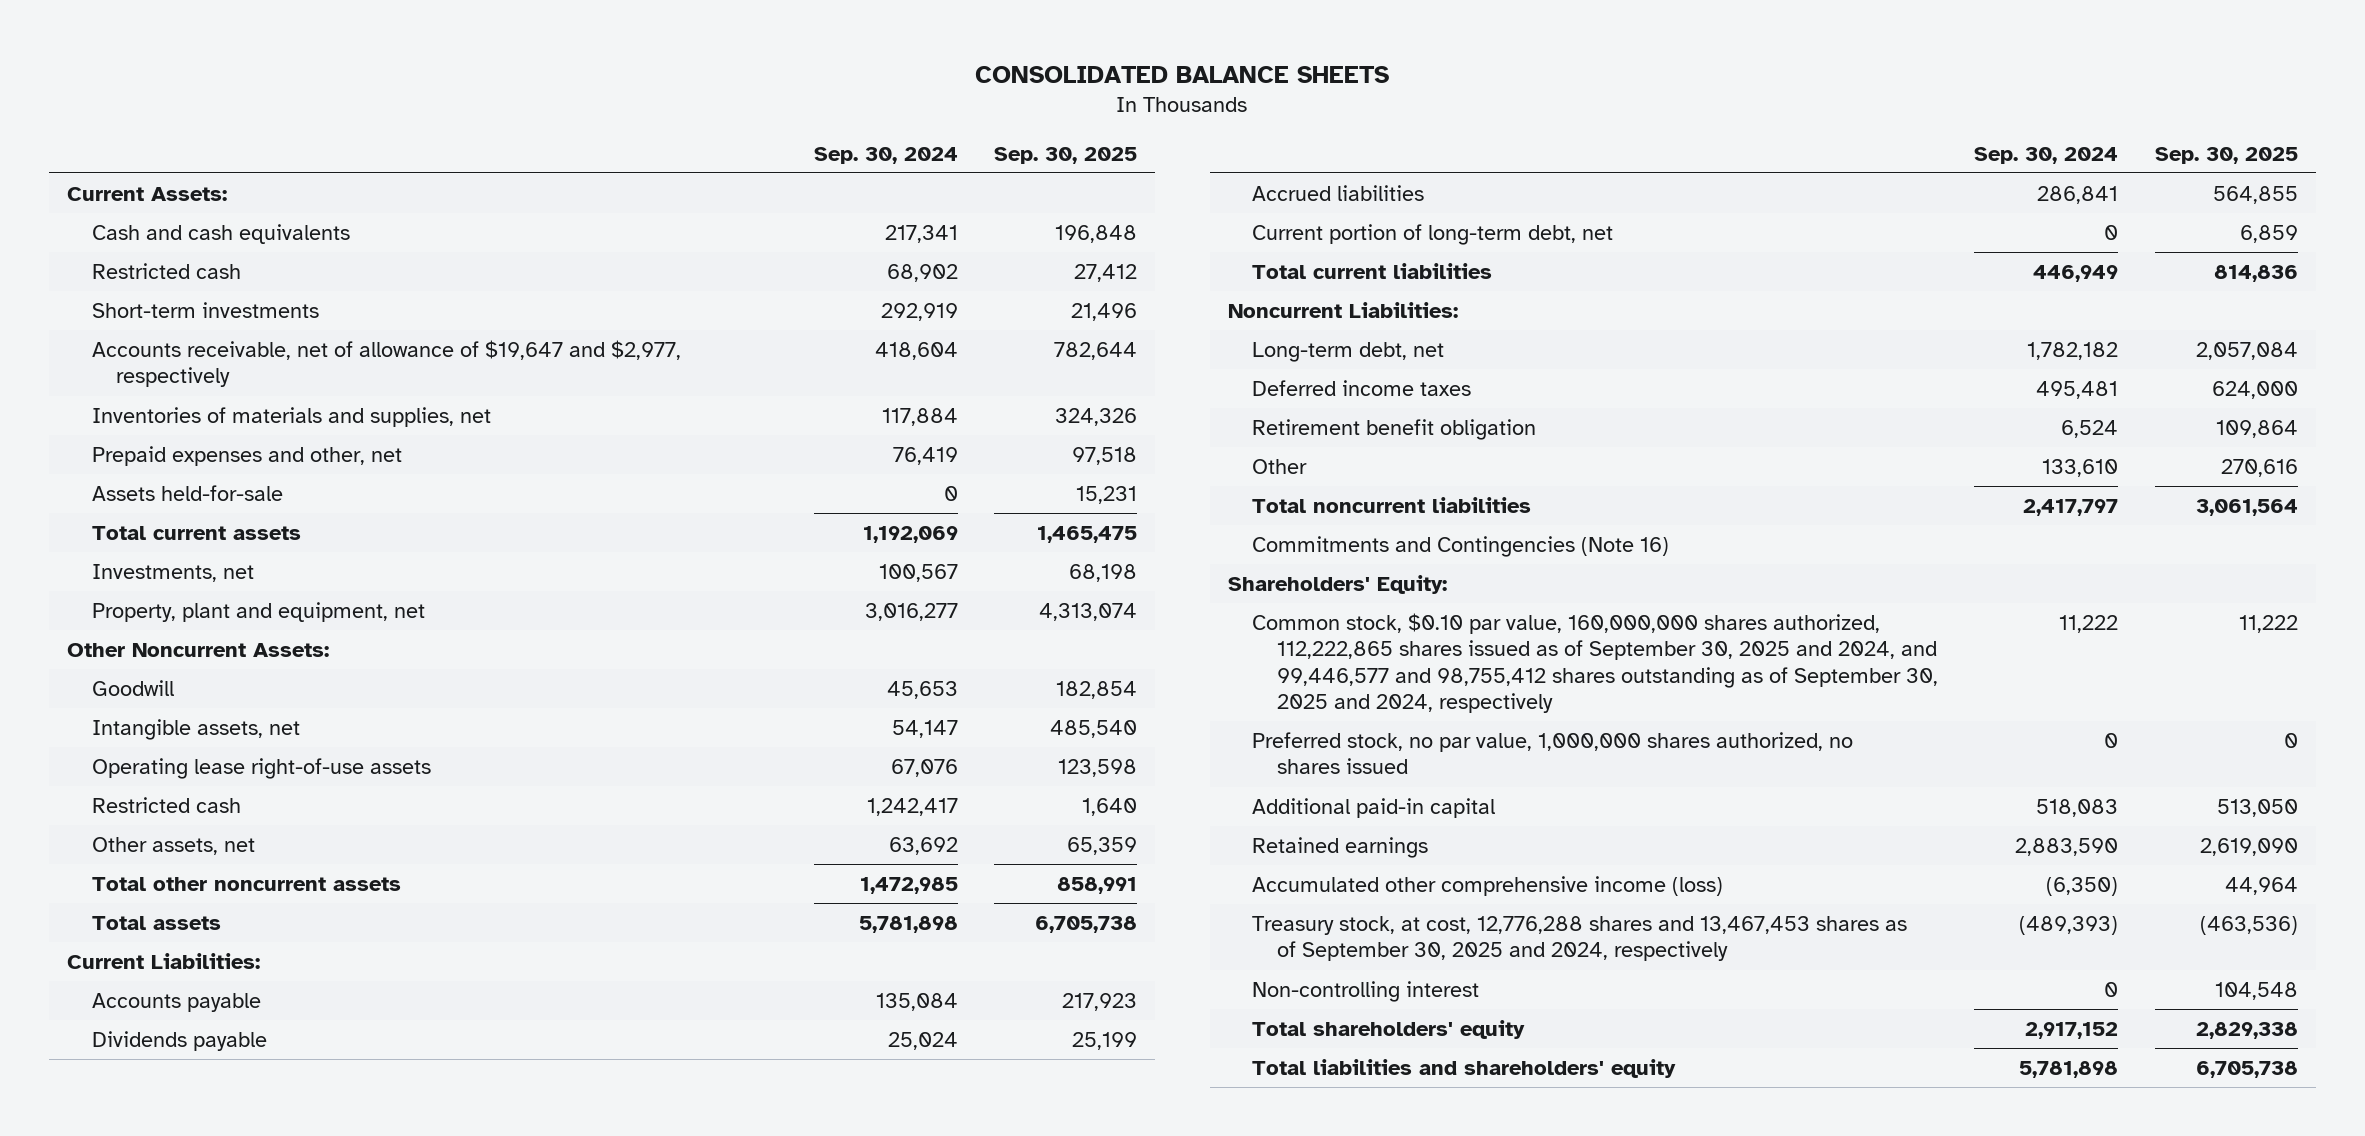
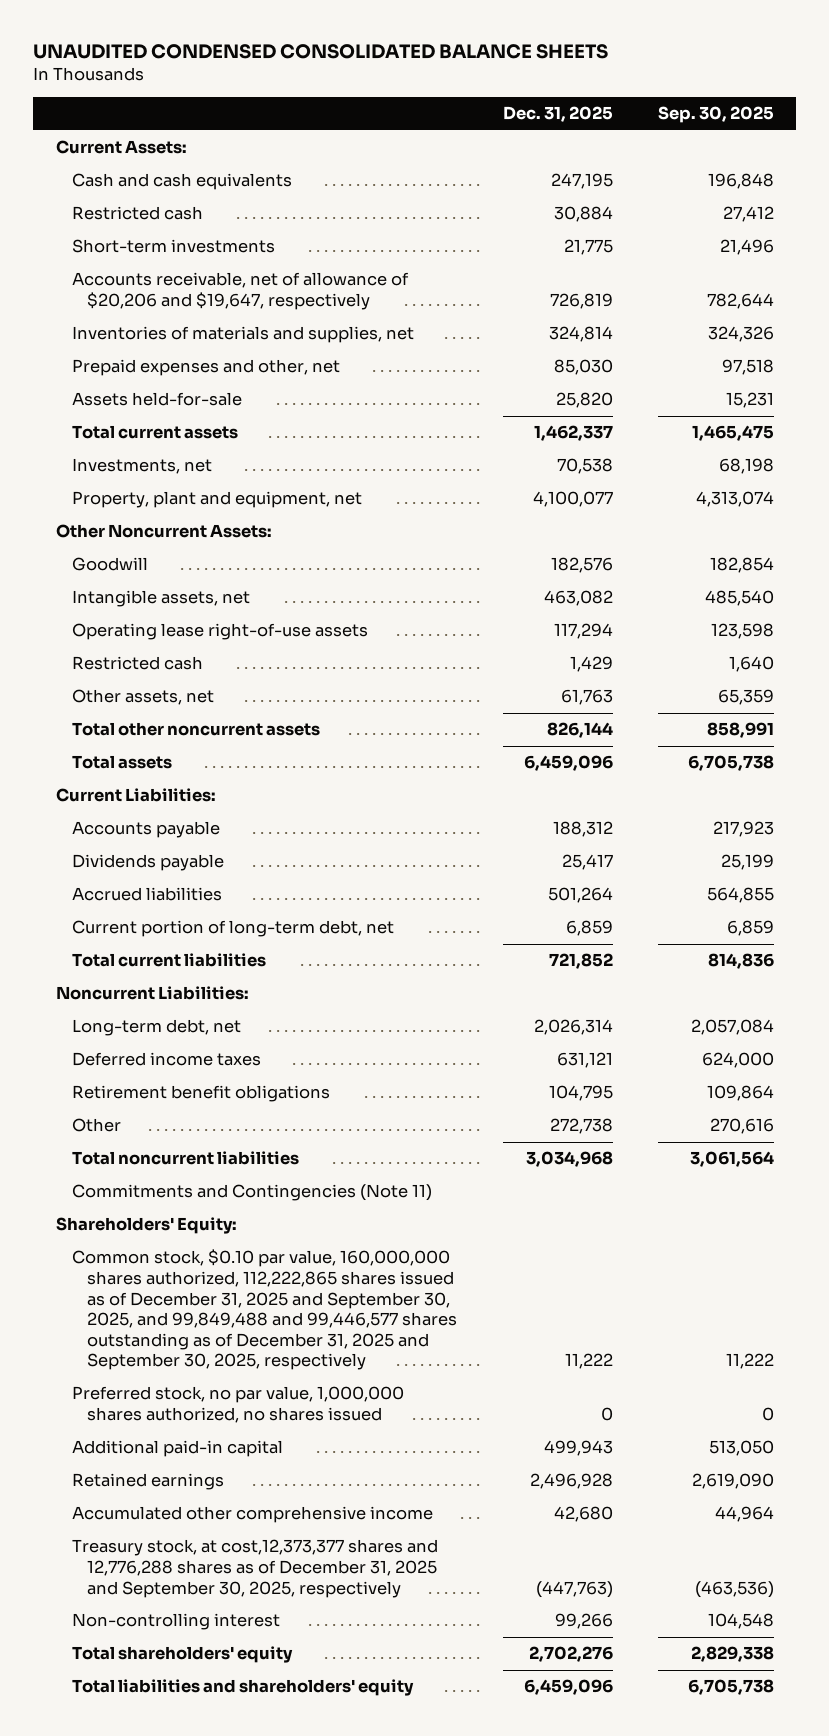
- CONSOLIDATED BALANCE SHEETS
+ UNAUDITED CONDENSED CONSOLIDATED BALANCE SHEETS
- | Sep. 30, 2024 | Sep. 30, 2025
+ | Dec. 31, 2025 | Sep. 30, 2025
- Accounts receivable, net of allowance of $19,647 and $2,977, respectively | 418,604 | 782,644
+ Accounts receivable, net of allowance of $20,206 and $19,647, respectively | 726,819 | 782,644
- Retirement benefit obligation | 6,524 | 109,864
+ Retirement benefit obligations | 104,795 | 109,864
- Commitments and Contingencies (Note 16)
+ Commitments and Contingencies (Note 11)
- Common stock, $0.10 par value, 160,000,000 shares authorized, 112,222,865 shares issued as of September 30, 2025 and 2024, and 99,446,577 and 98,755,412 shares outstanding as of September 30, 2025 and 2024, respectively | 11,222 | 11,222
+ Common stock, $0.10 par value, 160,000,000 shares authorized, 112,222,865 shares issued as of December 31, 2025 and September 30, 2025, and 99,849,488 and 99,446,577 shares outstanding as of December 31, 2025 and September 30, 2025, respectively | 11,222 | 11,222
- Accumulated other comprehensive income (loss) | (6,350) | 44,964
- Treasury stock, at cost, 12,776,288 shares and 13,467,453 shares as of September 30, 2025 and 2024, respectively | (489,393) | (463,536)
+ Accumulated other comprehensive income | 42,680 | 44,964
+ Treasury stock, at cost,12,373,377 shares and 12,776,288 shares as of December 31, 2025 and September 30, 2025, respectively | (447,763) | (463,536)

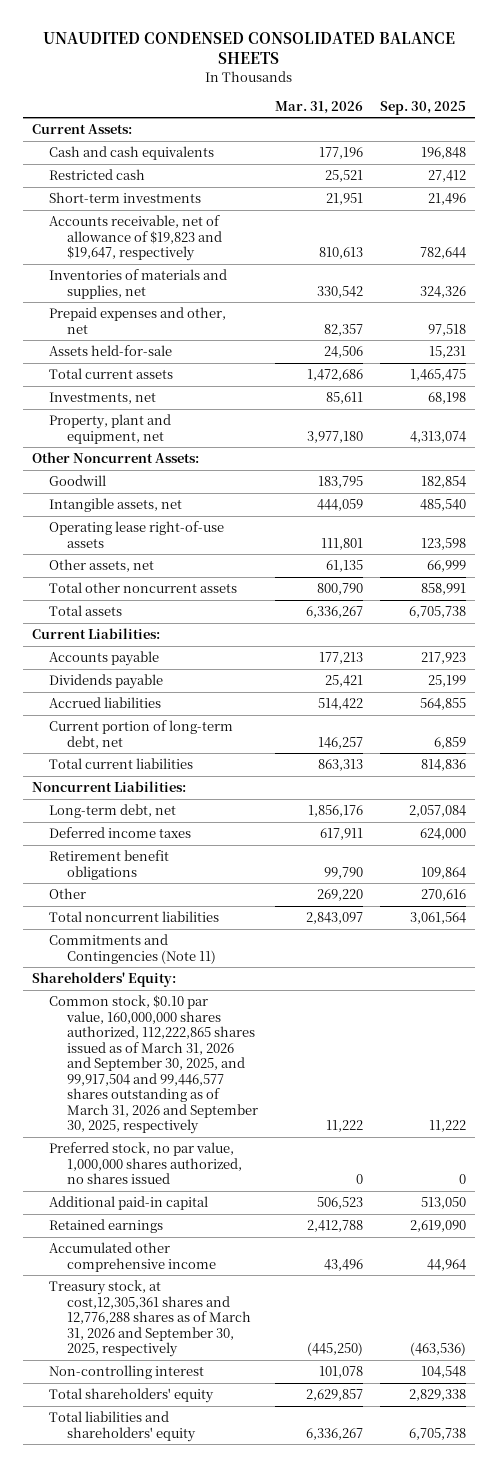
- | Dec. 31, 2025 | Sep. 30, 2025
+ | Mar. 31, 2026 | Sep. 30, 2025
- Accounts receivable, net of allowance of $20,206 and $19,647, respectively | 726,819 | 782,644
+ Accounts receivable, net of allowance of $19,823 and $19,647, respectively | 810,613 | 782,644
- Restricted cash | 1,429 | 1,640
- Other assets, net | 61,763 | 65,359
+ Other assets, net | 61,135 | 66,999
- Common stock, $0.10 par value, 160,000,000 shares authorized, 112,222,865 shares issued as of December 31, 2025 and September 30, 2025, and 99,849,488 and 99,446,577 shares outstanding as of December 31, 2025 and September 30, 2025, respectively | 11,222 | 11,222
+ Common stock, $0.10 par value, 160,000,000 shares authorized, 112,222,865 shares issued as of March 31, 2026 and September 30, 2025, and 99,917,504 and 99,446,577 shares outstanding as of March 31, 2026 and September 30, 2025, respectively | 11,222 | 11,222
- Treasury stock, at cost,12,373,377 shares and 12,776,288 shares as of December 31, 2025 and September 30, 2025, respectively | (447,763) | (463,536)
+ Treasury stock, at cost,12,305,361 shares and 12,776,288 shares as of March 31, 2026 and September 30, 2025, respectively | (445,250) | (463,536)

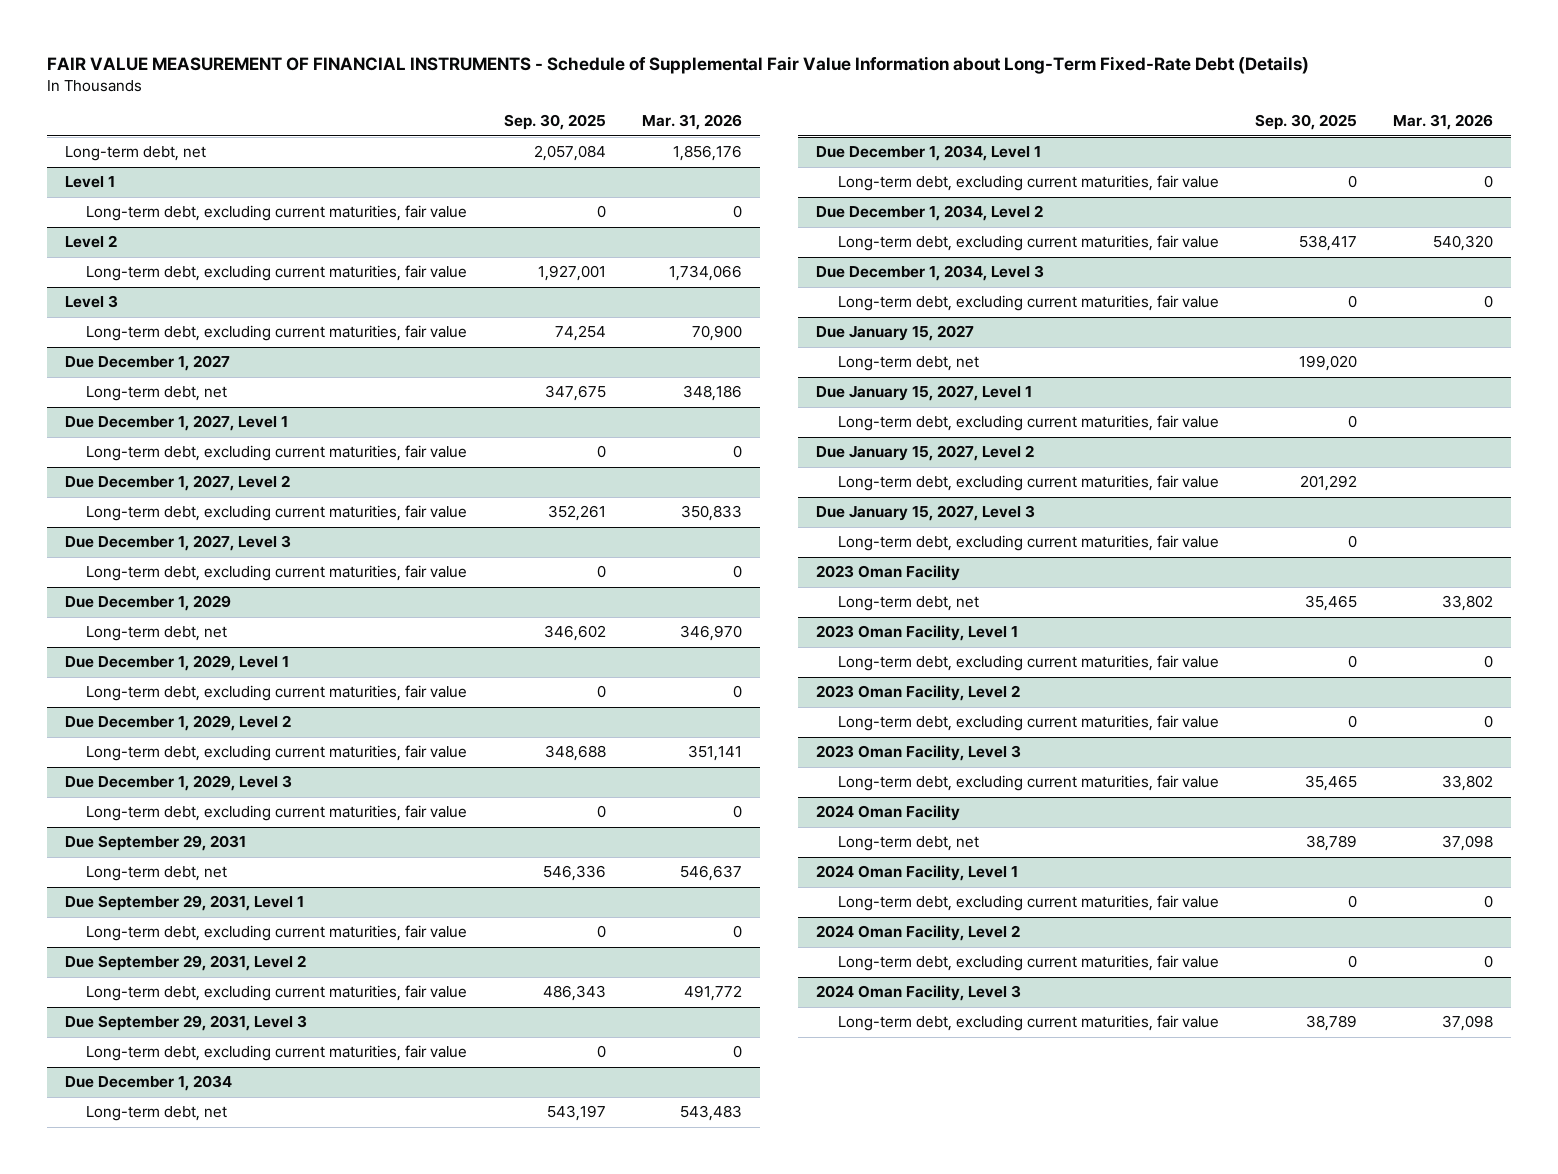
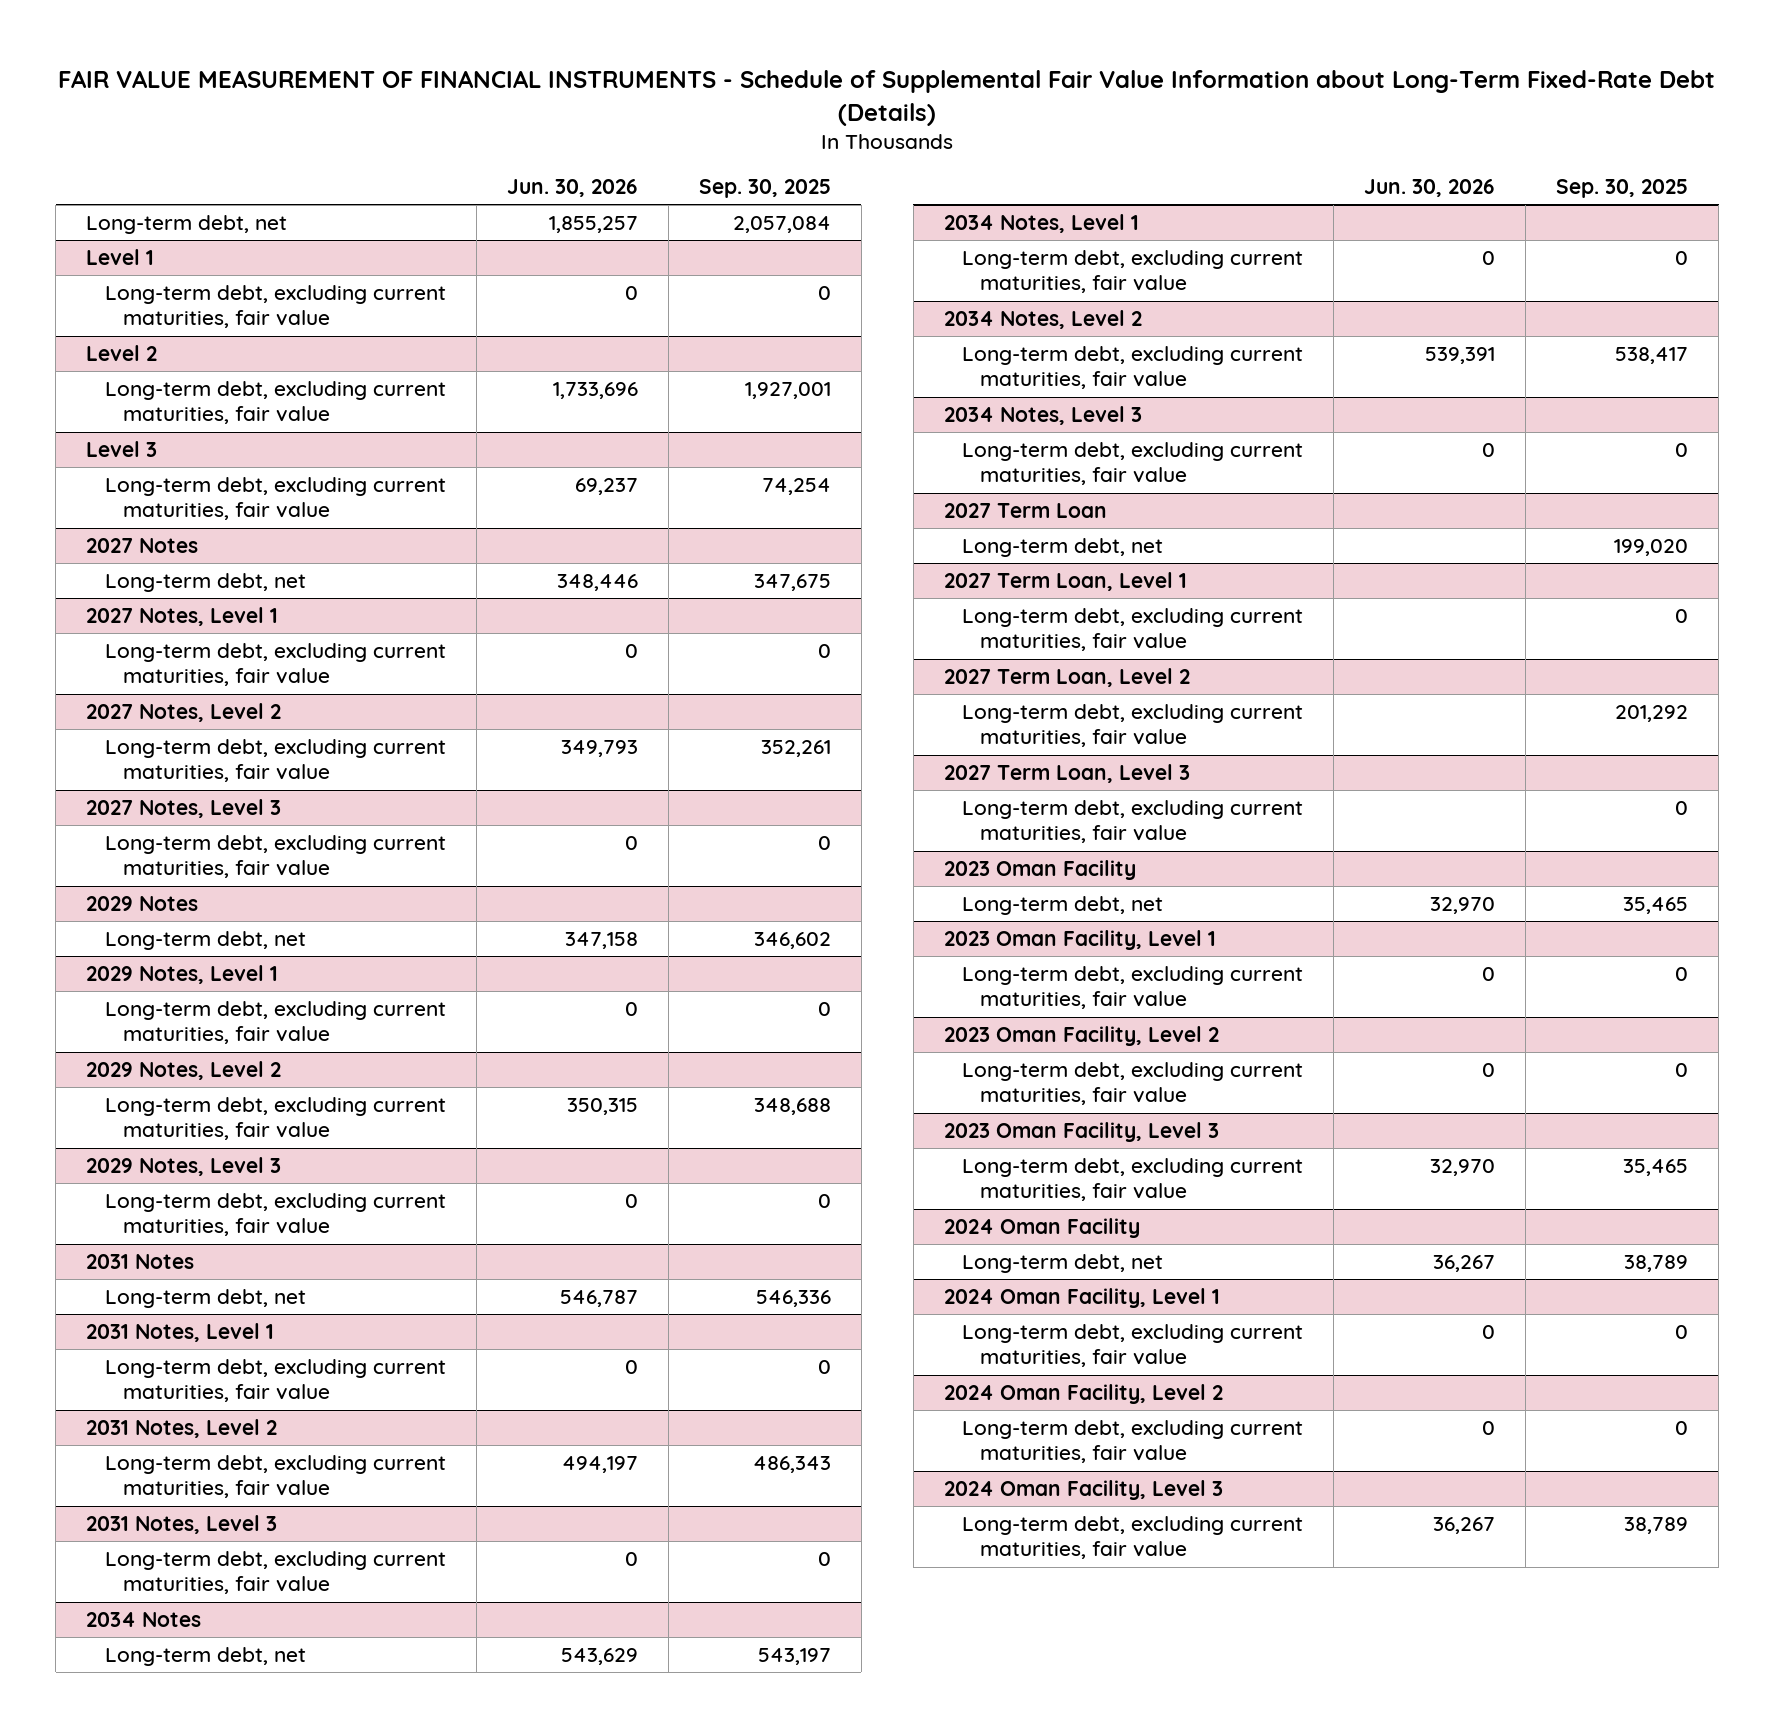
- | Sep. 30, 2025 | Mar. 31, 2026
+ | Jun. 30, 2026 | Sep. 30, 2025
- Due December 1, 2027
+ 2027 Notes
- Due December 1, 2027, Level 1
+ 2027 Notes, Level 1
- Due December 1, 2027, Level 2
+ 2027 Notes, Level 2
- Due December 1, 2027, Level 3
+ 2027 Notes, Level 3
- Due December 1, 2029
+ 2029 Notes
- Due December 1, 2029, Level 1
+ 2029 Notes, Level 1
- Due December 1, 2029, Level 2
+ 2029 Notes, Level 2
- Due December 1, 2029, Level 3
+ 2029 Notes, Level 3
- Due September 29, 2031
+ 2031 Notes
- Due September 29, 2031, Level 1
+ 2031 Notes, Level 1
- Due September 29, 2031, Level 2
+ 2031 Notes, Level 2
- Due September 29, 2031, Level 3
+ 2031 Notes, Level 3
- Due December 1, 2034
+ 2034 Notes
- Due December 1, 2034, Level 1
+ 2034 Notes, Level 1
- Due December 1, 2034, Level 2
+ 2034 Notes, Level 2
- Due December 1, 2034, Level 3
+ 2034 Notes, Level 3
- Due January 15, 2027
+ 2027 Term Loan
- Due January 15, 2027, Level 1
+ 2027 Term Loan, Level 1
- Due January 15, 2027, Level 2
+ 2027 Term Loan, Level 2
- Due January 15, 2027, Level 3
+ 2027 Term Loan, Level 3

